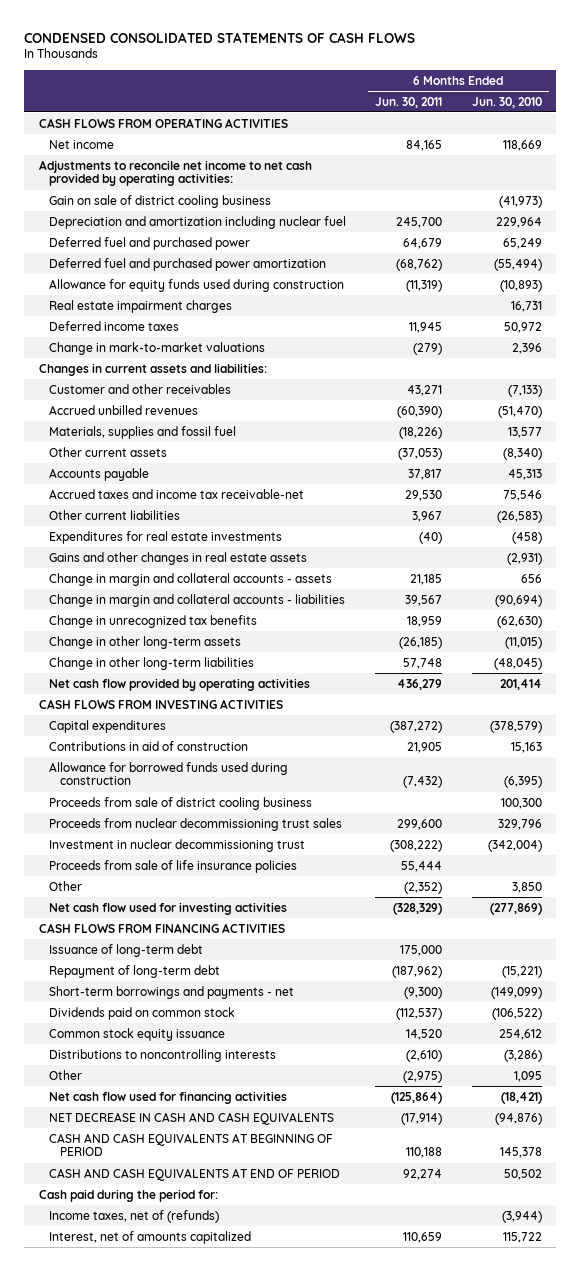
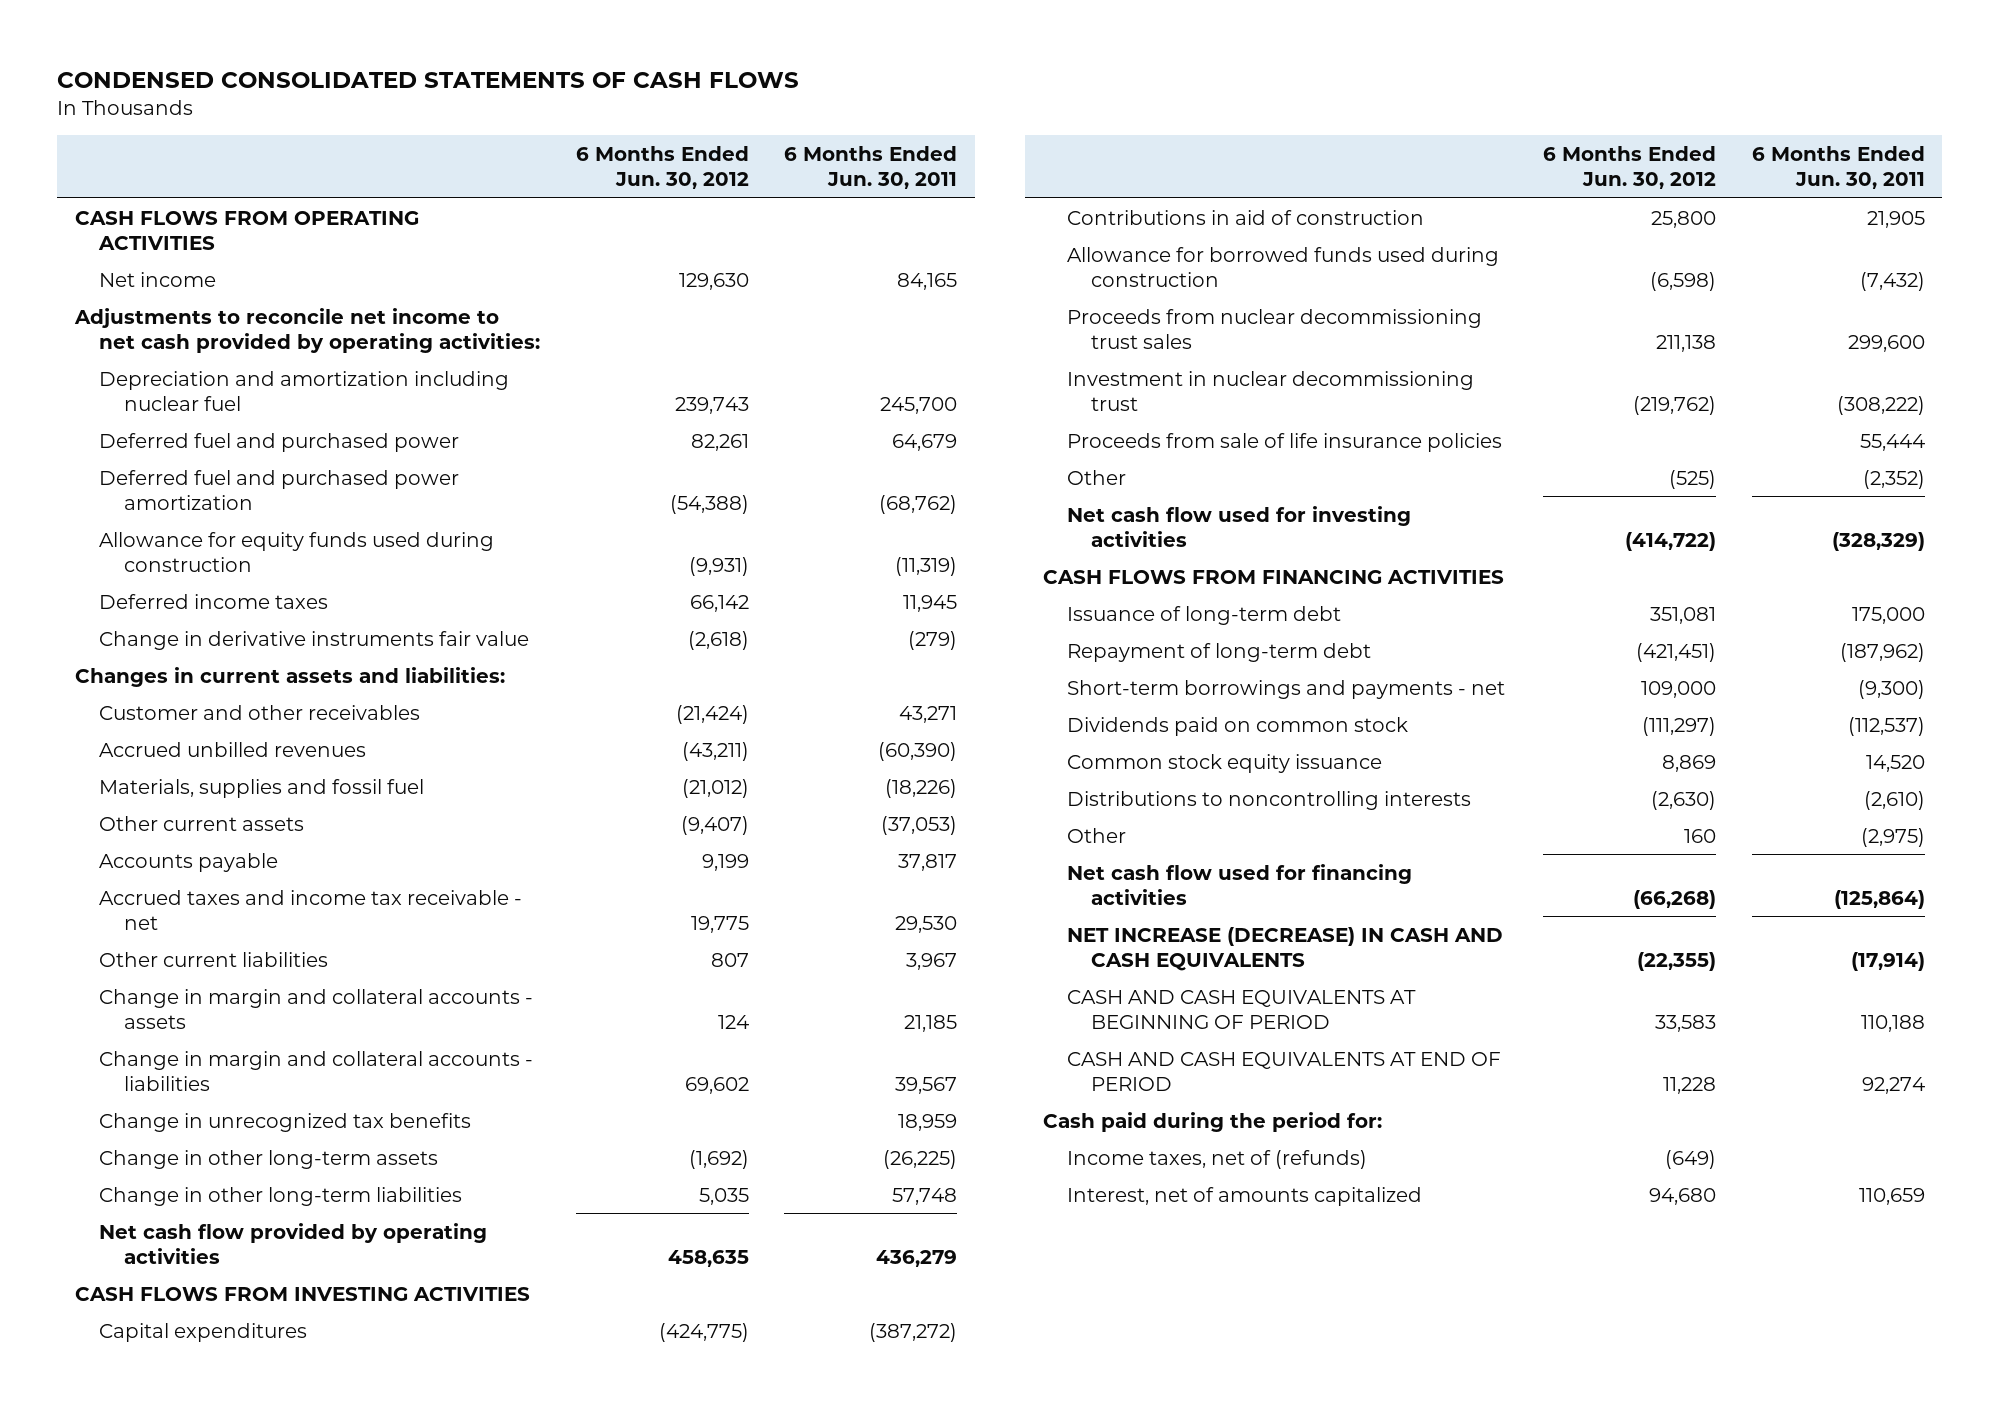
- | 6 Months Ended Jun. 30, 2011 | 6 Months Ended Jun. 30, 2010
+ | 6 Months Ended Jun. 30, 2012 | 6 Months Ended Jun. 30, 2011
- Gain on sale of district cooling business | | (41,973)
- Real estate impairment charges | | 16,731
- Change in mark-to-market valuations | (279) | 2,396
+ Change in derivative instruments fair value | (2,618) | (279)
- Accrued taxes and income tax receivable-net | 29,530 | 75,546
+ Accrued taxes and income tax receivable - net | 19,775 | 29,530
- Expenditures for real estate investments | (40) | (458)
- Gains and other changes in real estate assets | | (2,931)
- Change in other long-term assets | (26,185) | (11,015)
+ Change in other long-term assets | (1,692) | (26,225)
- Proceeds from sale of district cooling business | | 100,300
- NET DECREASE IN CASH AND CASH EQUIVALENTS | (17,914) | (94,876)
+ NET INCREASE (DECREASE) IN CASH AND CASH EQUIVALENTS | (22,355) | (17,914)

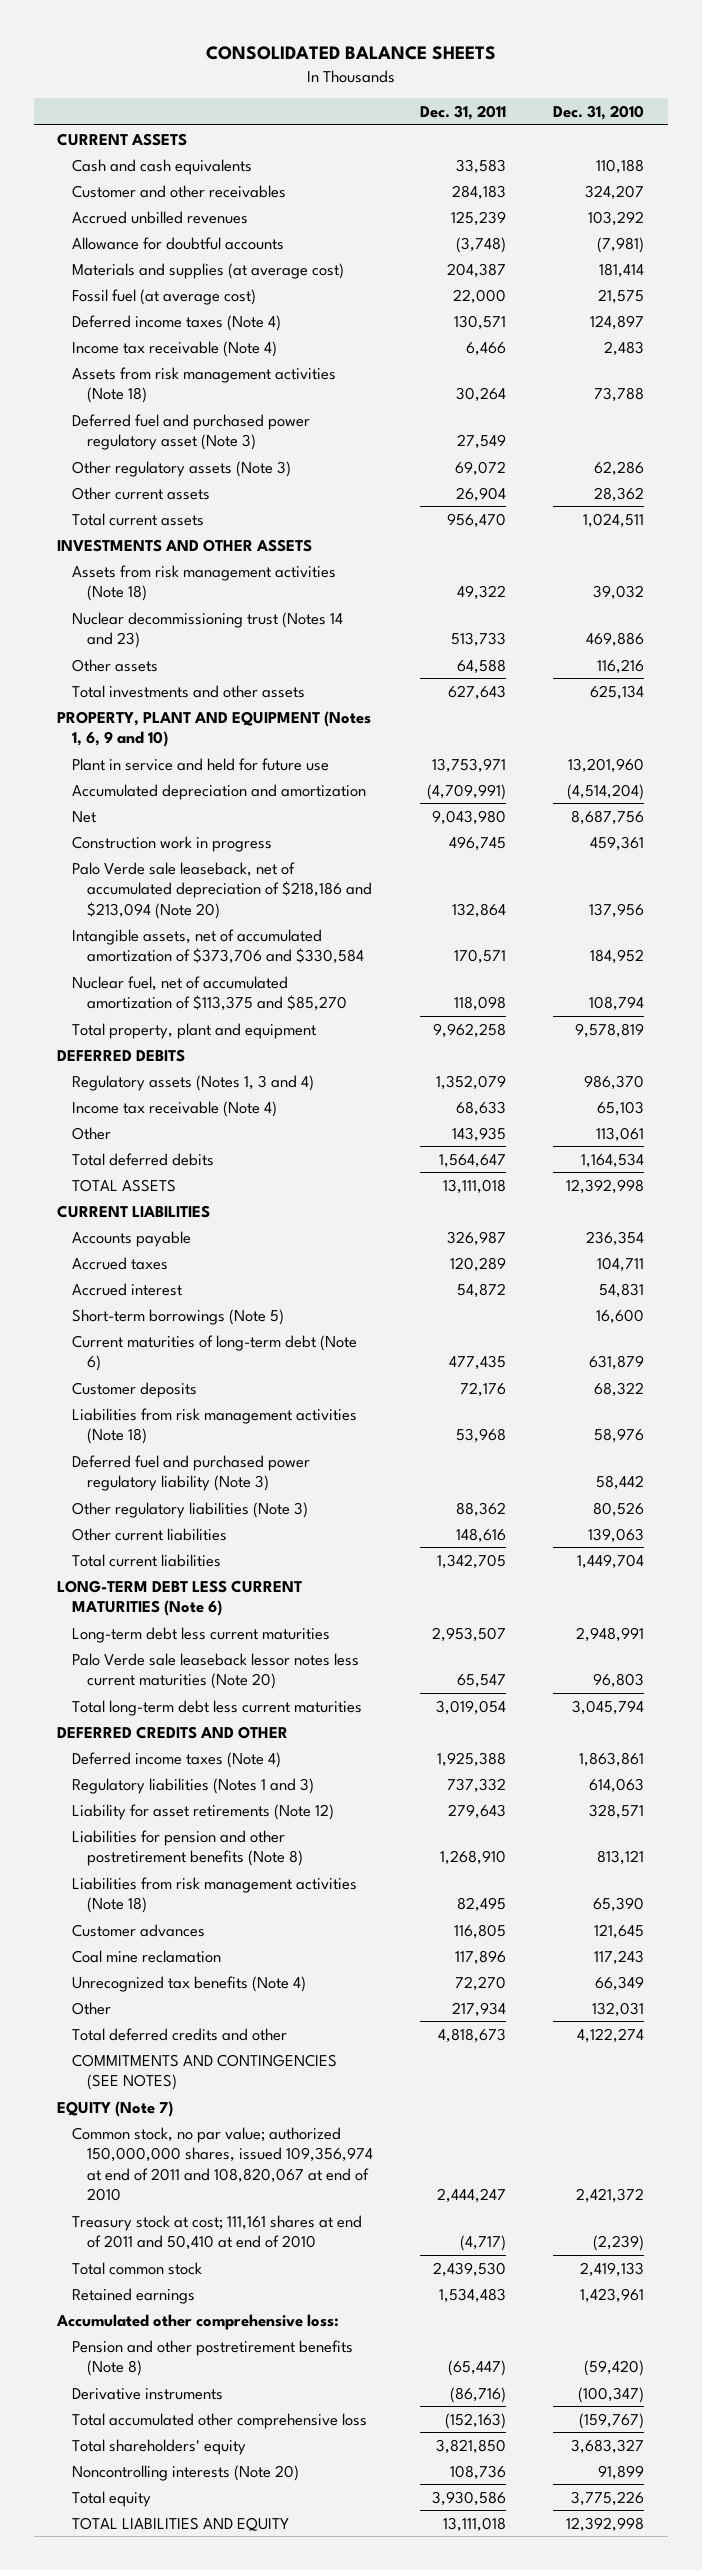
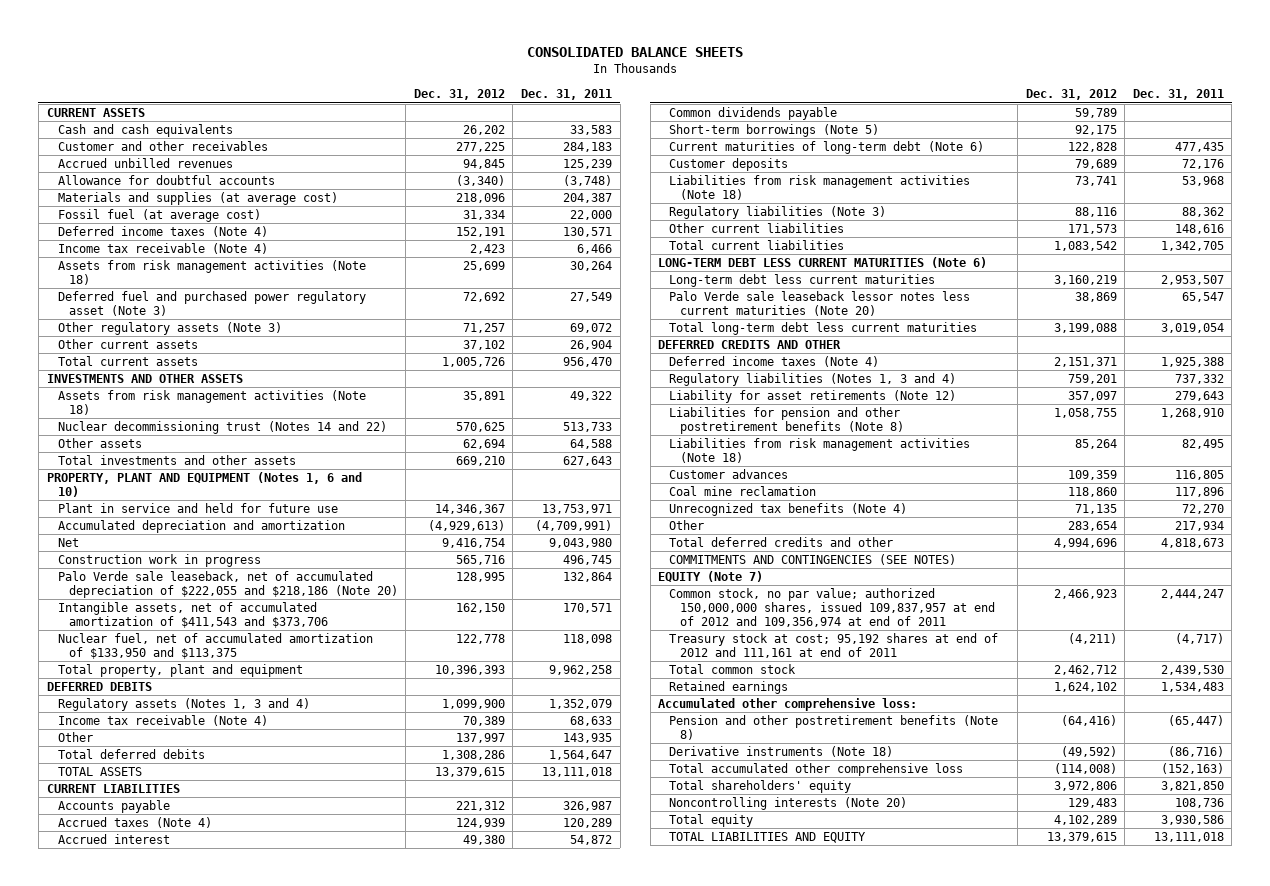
- | Dec. 31, 2011 | Dec. 31, 2010
+ | Dec. 31, 2012 | Dec. 31, 2011
- Nuclear decommissioning trust (Notes 14 and 23) | 513,733 | 469,886
+ Nuclear decommissioning trust (Notes 14 and 22) | 570,625 | 513,733
- PROPERTY, PLANT AND EQUIPMENT (Notes 1, 6, 9 and 10)
+ PROPERTY, PLANT AND EQUIPMENT (Notes 1, 6 and 10)
- Palo Verde sale leaseback, net of accumulated depreciation of $218,186 and $213,094 (Note 20) | 132,864 | 137,956
- Intangible assets, net of accumulated amortization of $373,706 and $330,584 | 170,571 | 184,952
- Nuclear fuel, net of accumulated amortization of $113,375 and $85,270 | 118,098 | 108,794
+ Palo Verde sale leaseback, net of accumulated depreciation of $222,055 and $218,186 (Note 20) | 128,995 | 132,864
+ Intangible assets, net of accumulated amortization of $411,543 and $373,706 | 162,150 | 170,571
+ Nuclear fuel, net of accumulated amortization of $133,950 and $113,375 | 122,778 | 118,098
- Accrued taxes | 120,289 | 104,711
+ Accrued taxes (Note 4) | 124,939 | 120,289
+ Common dividends payable | 59,789 |
- Deferred fuel and purchased power regulatory liability (Note 3) | | 58,442
- Other regulatory liabilities (Note 3) | 88,362 | 80,526
+ Regulatory liabilities (Note 3) | 88,116 | 88,362
- Regulatory liabilities (Notes 1 and 3) | 737,332 | 614,063
+ Regulatory liabilities (Notes 1, 3 and 4) | 759,201 | 737,332
- Common stock, no par value; authorized 150,000,000 shares, issued 109,356,974 at end of 2011 and 108,820,067 at end of 2010 | 2,444,247 | 2,421,372
- Treasury stock at cost; 111,161 shares at end of 2011 and 50,410 at end of 2010 | (4,717) | (2,239)
+ Common stock, no par value; authorized 150,000,000 shares, issued 109,837,957 at end of 2012 and 109,356,974 at end of 2011 | 2,466,923 | 2,444,247
+ Treasury stock at cost; 95,192 shares at end of 2012 and 111,161 at end of 2011 | (4,211) | (4,717)
- Derivative instruments | (86,716) | (100,347)
+ Derivative instruments (Note 18) | (49,592) | (86,716)

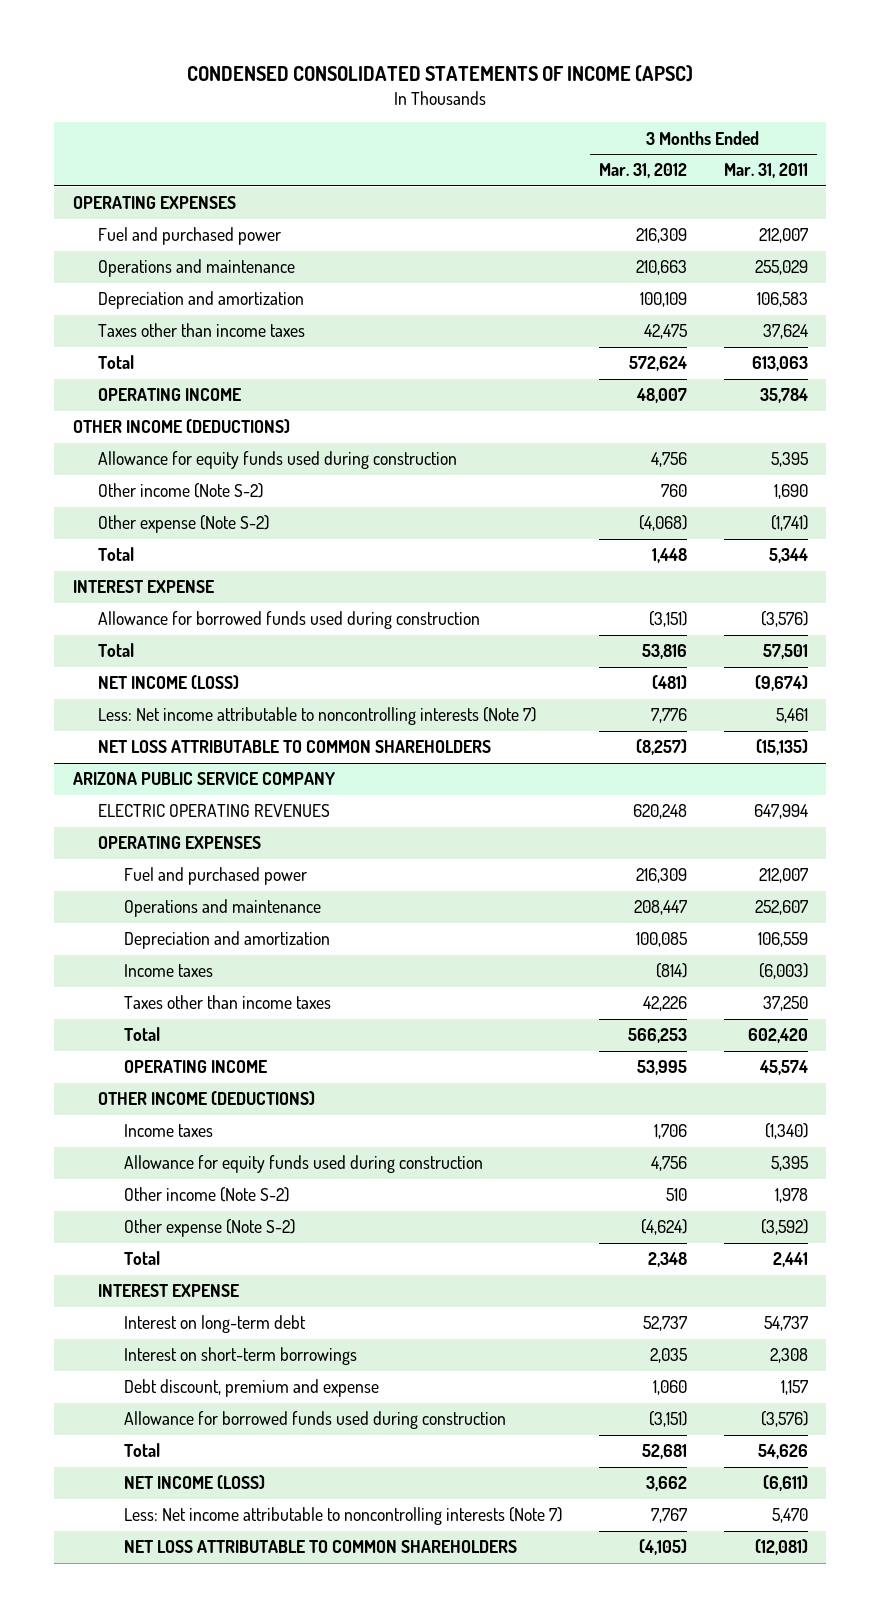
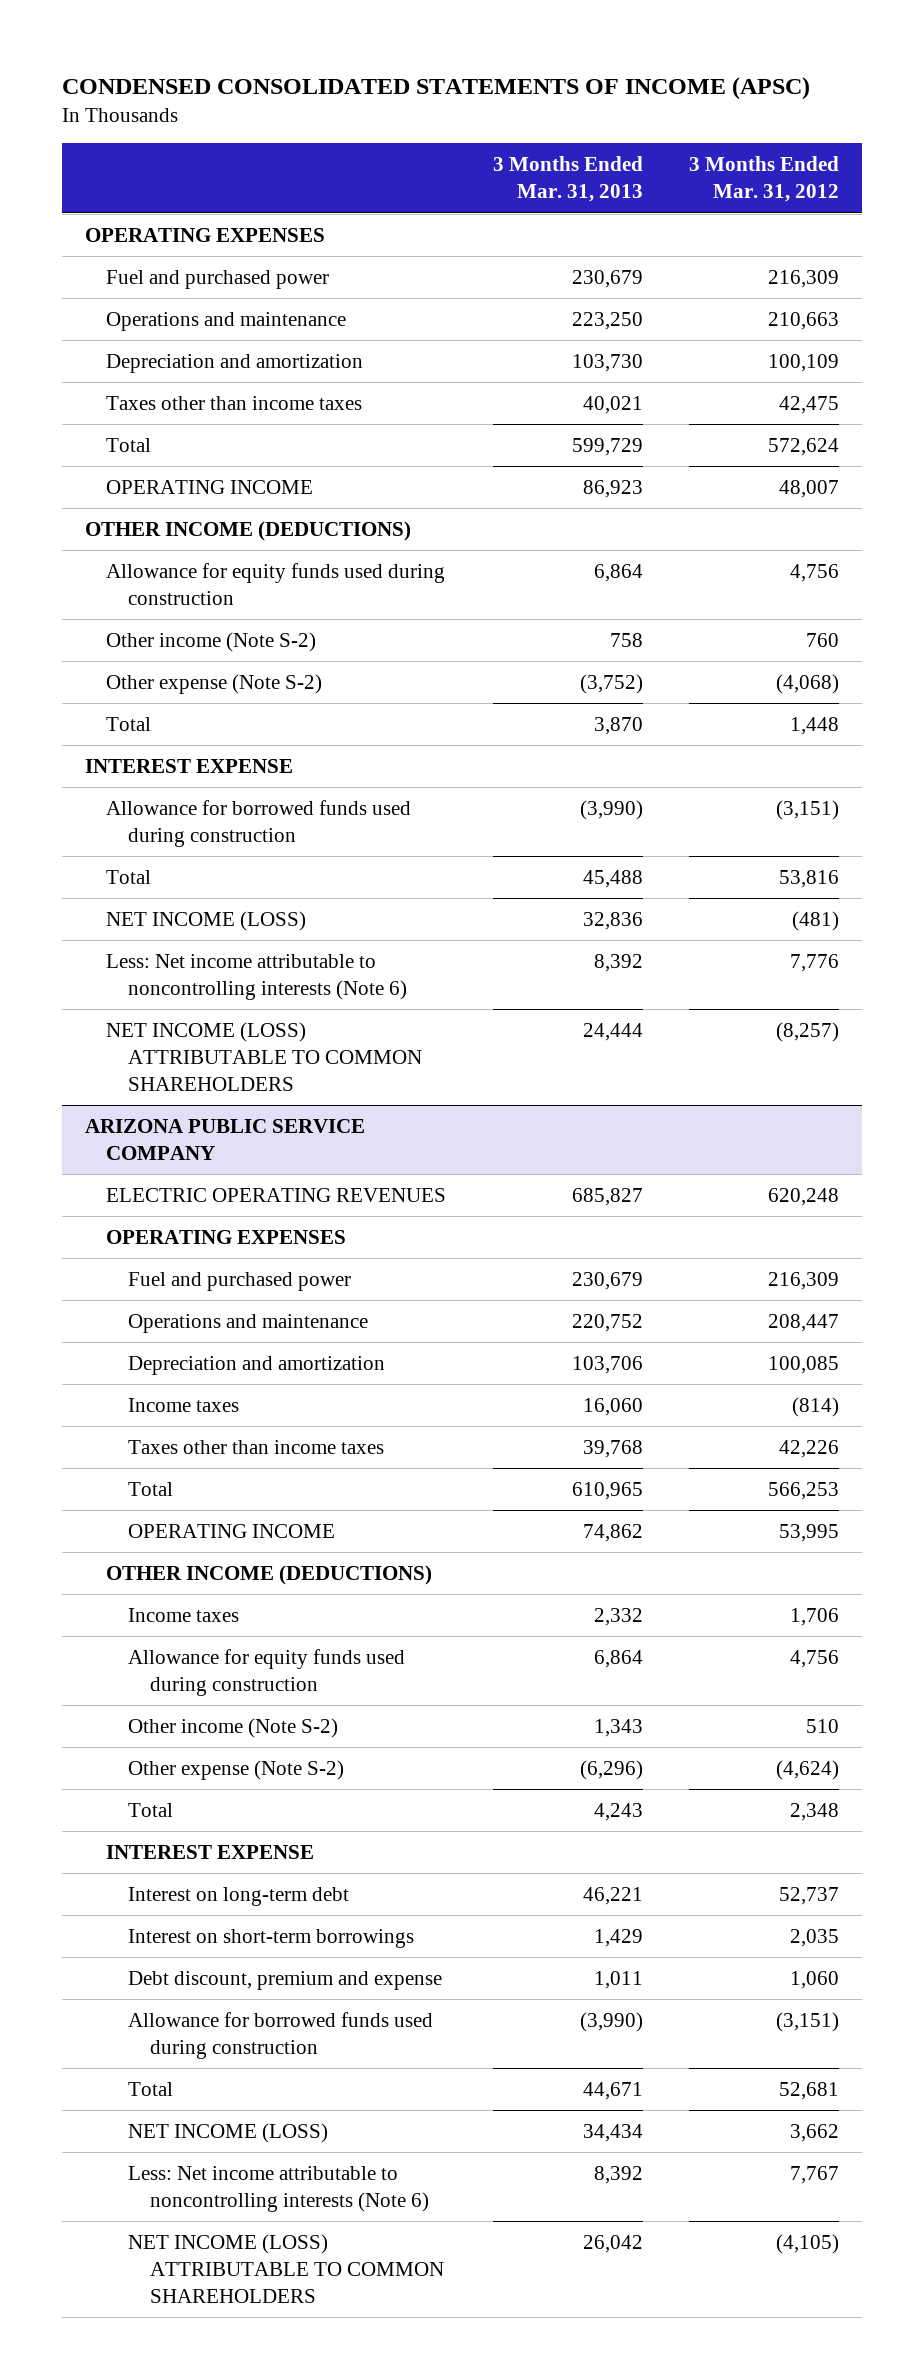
- | 3 Months Ended Mar. 31, 2012 | 3 Months Ended Mar. 31, 2011
+ | 3 Months Ended Mar. 31, 2013 | 3 Months Ended Mar. 31, 2012
- Less: Net income attributable to noncontrolling interests (Note 7) | 7,776 | 5,461
- NET LOSS ATTRIBUTABLE TO COMMON SHAREHOLDERS | (8,257) | (15,135)
+ Less: Net income attributable to noncontrolling interests (Note 6) | 8,392 | 7,776
+ NET INCOME (LOSS) ATTRIBUTABLE TO COMMON SHAREHOLDERS | 24,444 | (8,257)
@ ARIZONA PUBLIC SERVICE COMPANY
- Less: Net income attributable to noncontrolling interests (Note 7) | 7,767 | 5,470
- NET LOSS ATTRIBUTABLE TO COMMON SHAREHOLDERS | (4,105) | (12,081)
+ Less: Net income attributable to noncontrolling interests (Note 6) | 8,392 | 7,767
+ NET INCOME (LOSS) ATTRIBUTABLE TO COMMON SHAREHOLDERS | 26,042 | (4,105)

